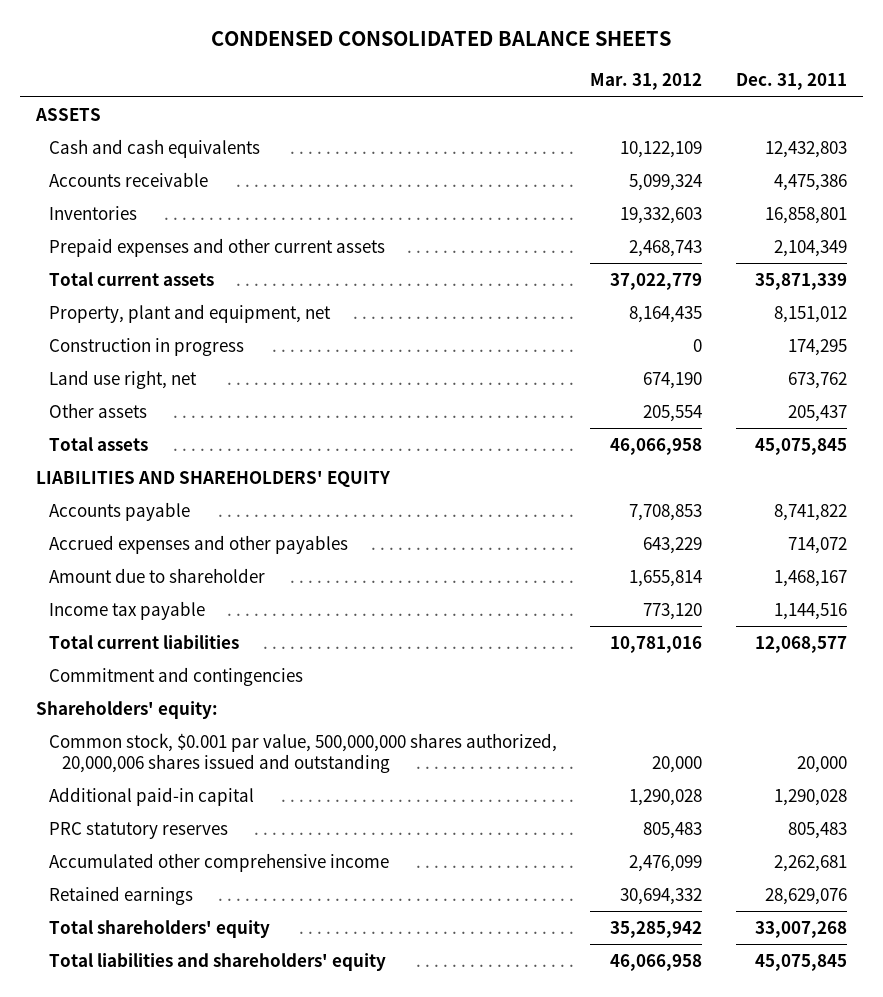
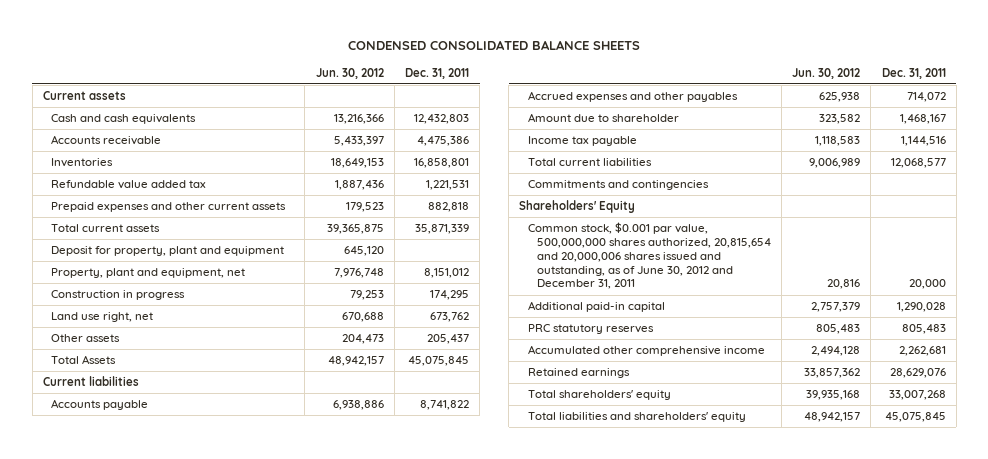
- | Mar. 31, 2012 | Dec. 31, 2011
+ | Jun. 30, 2012 | Dec. 31, 2011
- ASSETS
+ Current assets
- Prepaid expenses and other current assets | 2,468,743 | 2,104,349
+ Refundable value added tax | 1,887,436 | 1,221,531
+ Prepaid expenses and other current assets | 179,523 | 882,818
+ Deposit for property, plant and equipment | 645,120 |
- Total assets | 46,066,958 | 45,075,845
- LIABILITIES AND SHAREHOLDERS' EQUITY
+ Total Assets | 48,942,157 | 45,075,845
+ Current liabilities
- Commitment and contingencies
- Shareholders' equity:
- Common stock, $0.001 par value, 500,000,000 shares authorized, 20,000,006 shares issued and outstanding | 20,000 | 20,000
+ Commitments and contingencies
+ Shareholders' Equity
+ Common stock, $0.001 par value, 500,000,000 shares authorized, 20,815,654 and 20,000,006 shares issued and outstanding, as of June 30, 2012 and December 31, 2011 | 20,816 | 20,000

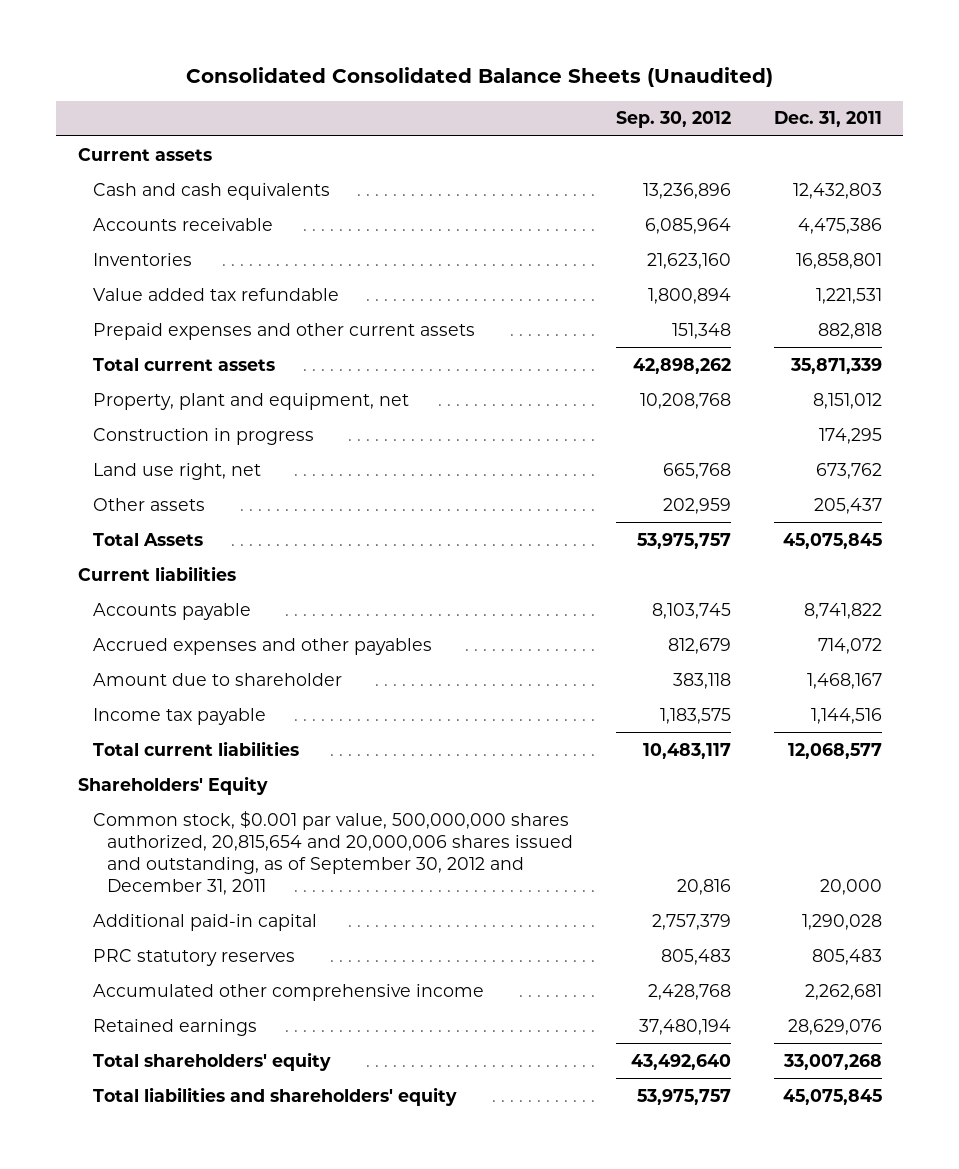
- CONDENSED CONSOLIDATED BALANCE SHEETS
+ Consolidated Consolidated Balance Sheets (Unaudited)
- | Jun. 30, 2012 | Dec. 31, 2011
+ | Sep. 30, 2012 | Dec. 31, 2011
- Refundable value added tax | 1,887,436 | 1,221,531
+ Value added tax refundable | 1,800,894 | 1,221,531
- Deposit for property, plant and equipment | 645,120 |
- Commitments and contingencies
- Common stock, $0.001 par value, 500,000,000 shares authorized, 20,815,654 and 20,000,006 shares issued and outstanding, as of June 30, 2012 and December 31, 2011 | 20,816 | 20,000
+ Common stock, $0.001 par value, 500,000,000 shares authorized, 20,815,654 and 20,000,006 shares issued and outstanding, as of September 30, 2012 and December 31, 2011 | 20,816 | 20,000

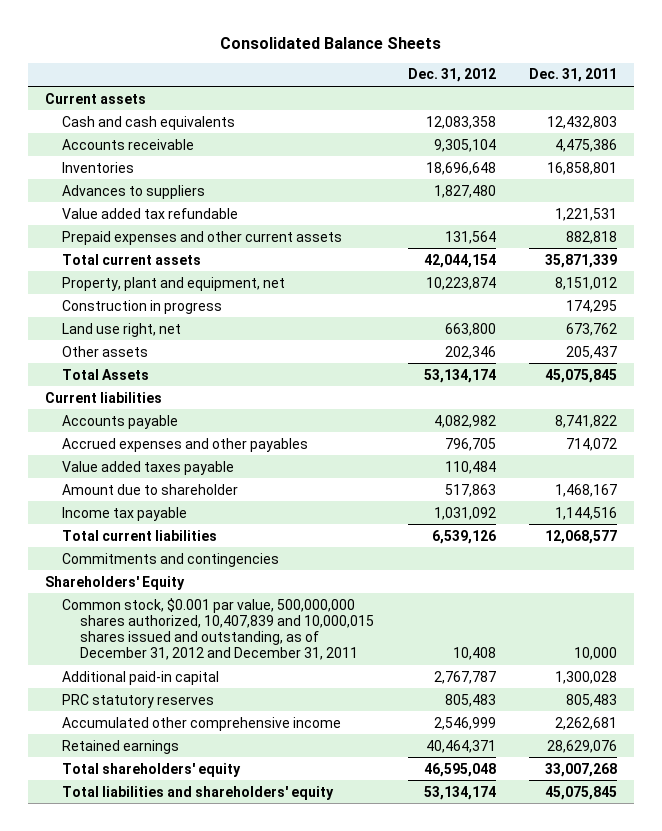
- Consolidated Consolidated Balance Sheets (Unaudited)
+ Consolidated Balance Sheets
- | Sep. 30, 2012 | Dec. 31, 2011
+ | Dec. 31, 2012 | Dec. 31, 2011
+ Advances to suppliers | 1,827,480 |
+ Value added taxes payable | 110,484 |
+ Commitments and contingencies
- Common stock, $0.001 par value, 500,000,000 shares authorized, 20,815,654 and 20,000,006 shares issued and outstanding, as of September 30, 2012 and December 31, 2011 | 20,816 | 20,000
- Additional paid-in capital | 2,757,379 | 1,290,028
+ Common stock, $0.001 par value, 500,000,000 shares authorized, 10,407,839 and 10,000,015 shares issued and outstanding, as of December 31, 2012 and December 31, 2011 | 10,408 | 10,000
+ Additional paid-in capital | 2,767,787 | 1,300,028

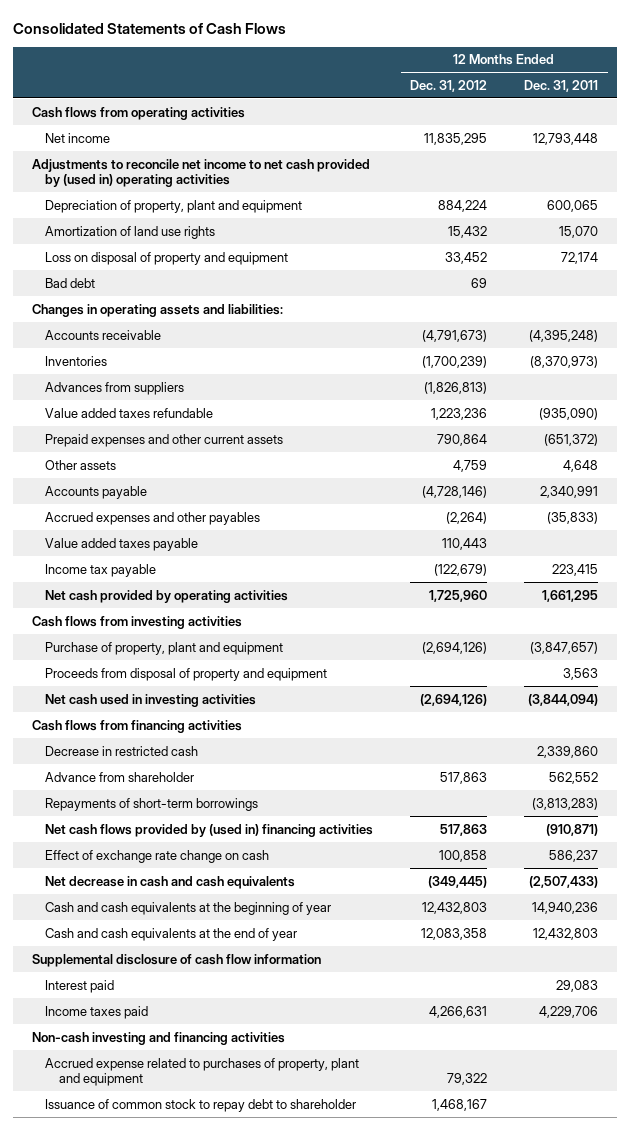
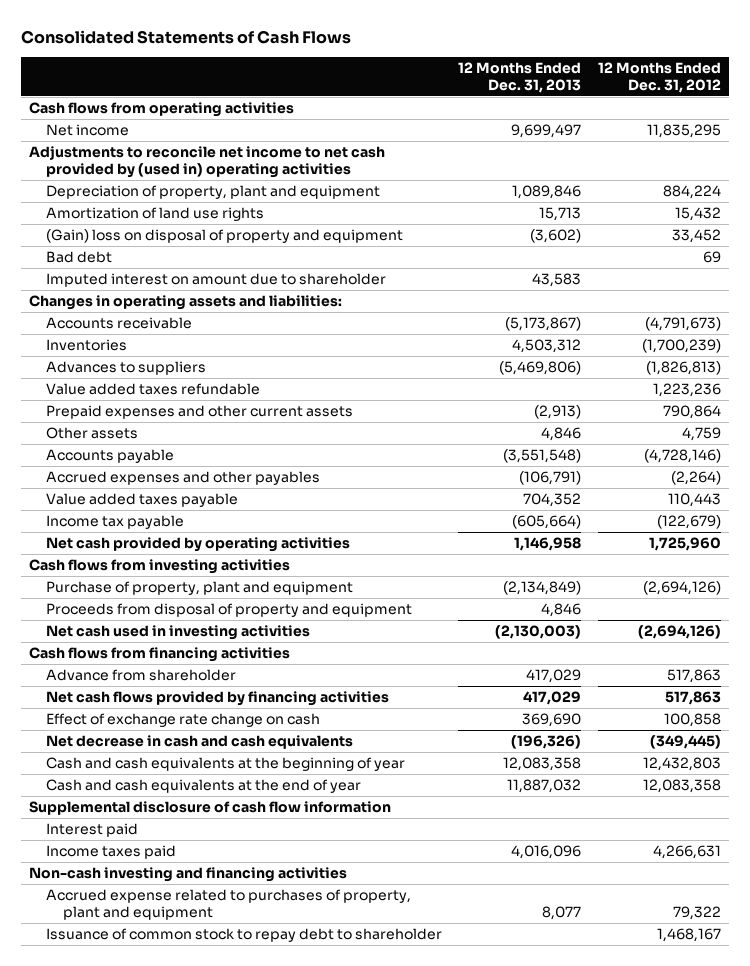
- | 12 Months Ended Dec. 31, 2012 | 12 Months Ended Dec. 31, 2011
+ | 12 Months Ended Dec. 31, 2013 | 12 Months Ended Dec. 31, 2012
- Loss on disposal of property and equipment | 33,452 | 72,174
+ (Gain) loss on disposal of property and equipment | (3,602) | 33,452
+ Imputed interest on amount due to shareholder | 43,583 |
- Advances from suppliers | (1,826,813) |
+ Advances to suppliers | (5,469,806) | (1,826,813)
- Decrease in restricted cash | | 2,339,860
- Repayments of short-term borrowings | | (3,813,283)
- Net cash flows provided by (used in) financing activities | 517,863 | (910,871)
+ Net cash flows provided by financing activities | 417,029 | 517,863

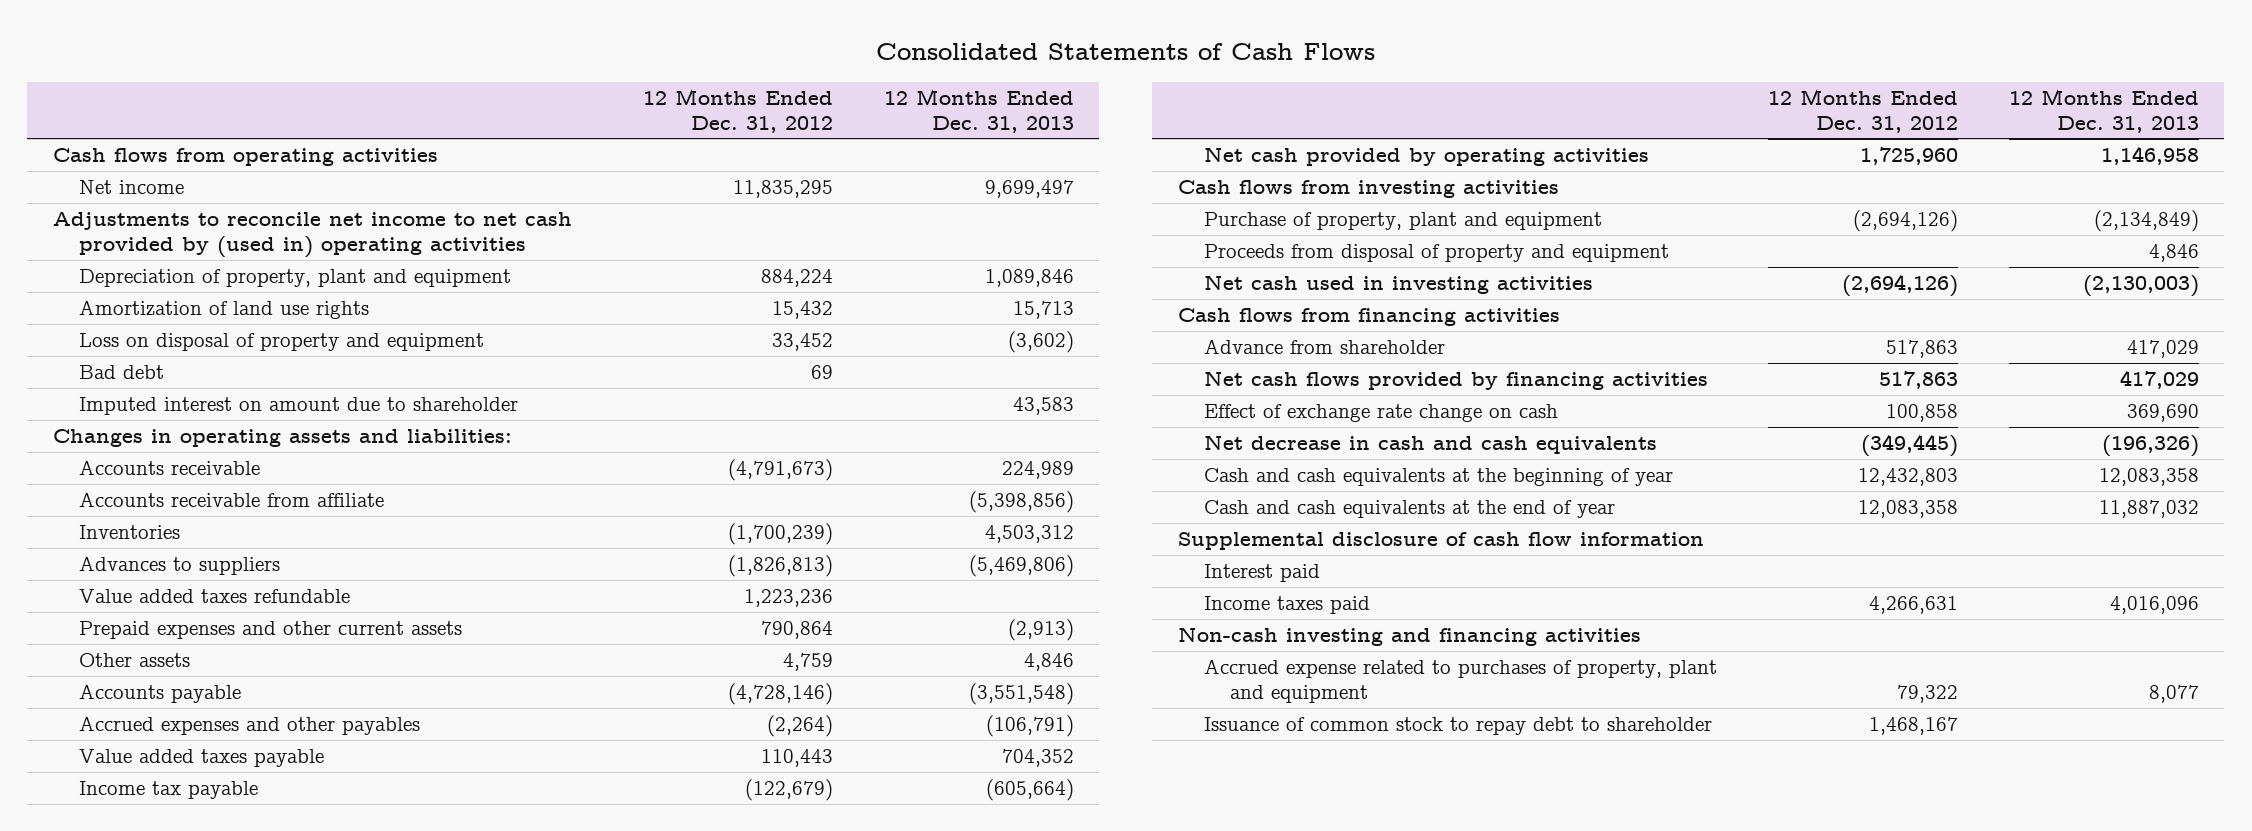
- | 12 Months Ended Dec. 31, 2013 | 12 Months Ended Dec. 31, 2012
+ | 12 Months Ended Dec. 31, 2012 | 12 Months Ended Dec. 31, 2013
- (Gain) loss on disposal of property and equipment | (3,602) | 33,452
+ Loss on disposal of property and equipment | 33,452 | (3,602)
- Accounts receivable | (5,173,867) | (4,791,673)
+ Accounts receivable | (4,791,673) | 224,989
+ Accounts receivable from affiliate | | (5,398,856)

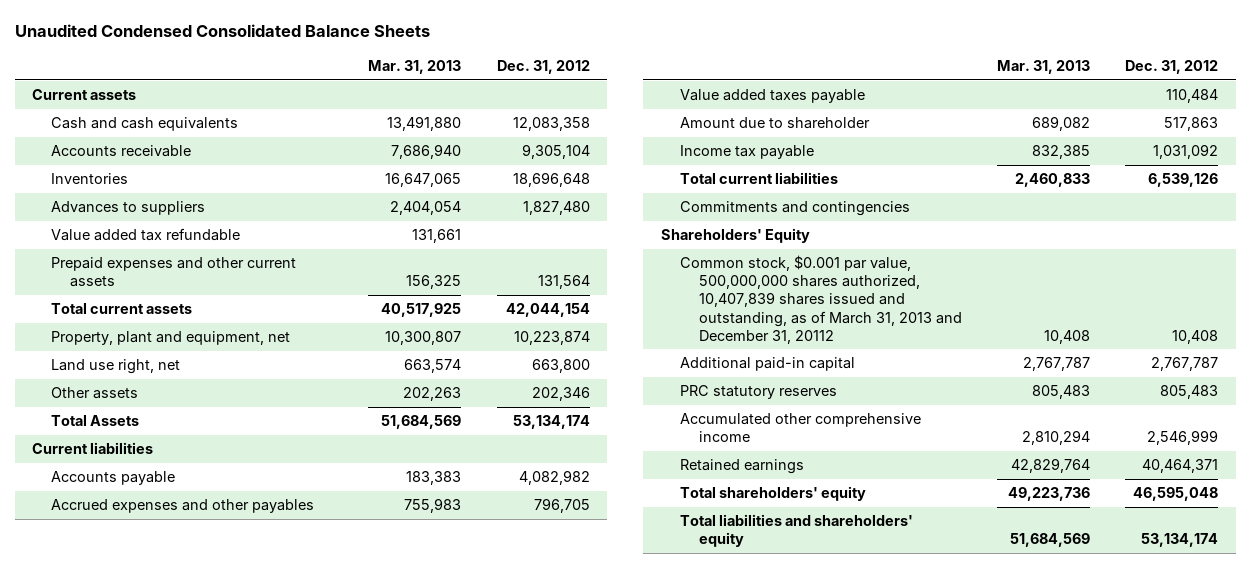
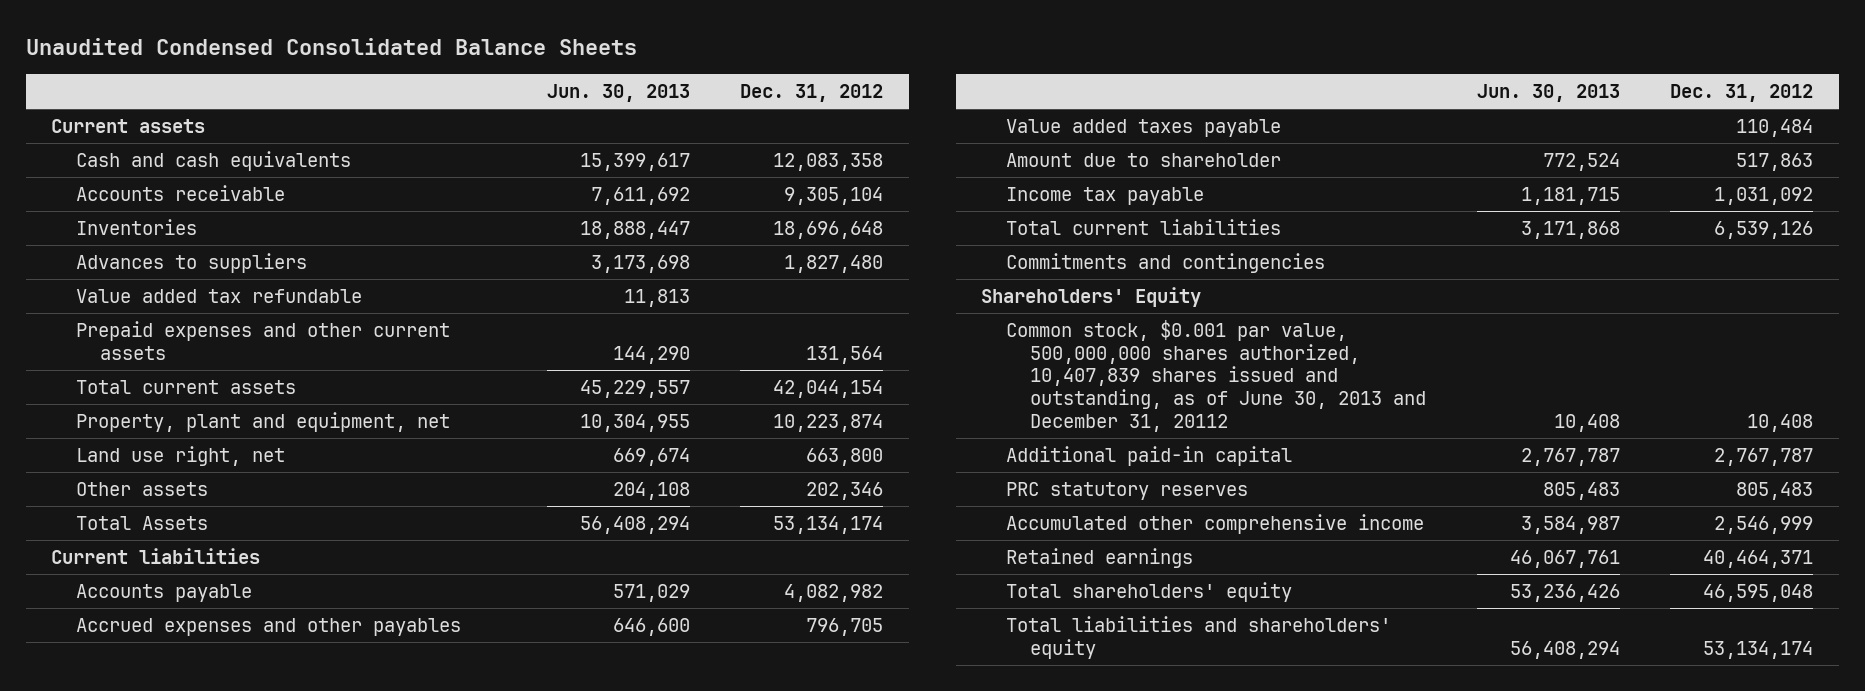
- | Mar. 31, 2013 | Dec. 31, 2012
+ | Jun. 30, 2013 | Dec. 31, 2012
- Common stock, $0.001 par value, 500,000,000 shares authorized, 10,407,839 shares issued and outstanding, as of March 31, 2013 and December 31, 20112 | 10,408 | 10,408
+ Common stock, $0.001 par value, 500,000,000 shares authorized, 10,407,839 shares issued and outstanding, as of June 30, 2013 and December 31, 20112 | 10,408 | 10,408

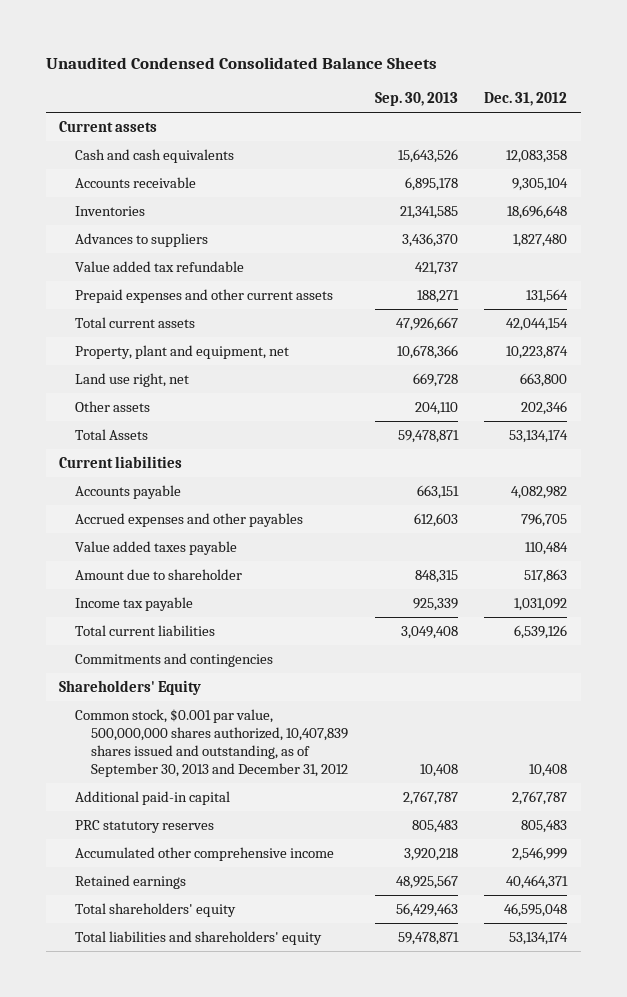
- | Jun. 30, 2013 | Dec. 31, 2012
+ | Sep. 30, 2013 | Dec. 31, 2012
- Common stock, $0.001 par value, 500,000,000 shares authorized, 10,407,839 shares issued and outstanding, as of June 30, 2013 and December 31, 20112 | 10,408 | 10,408
+ Common stock, $0.001 par value, 500,000,000 shares authorized, 10,407,839 shares issued and outstanding, as of September 30, 2013 and December 31, 2012 | 10,408 | 10,408

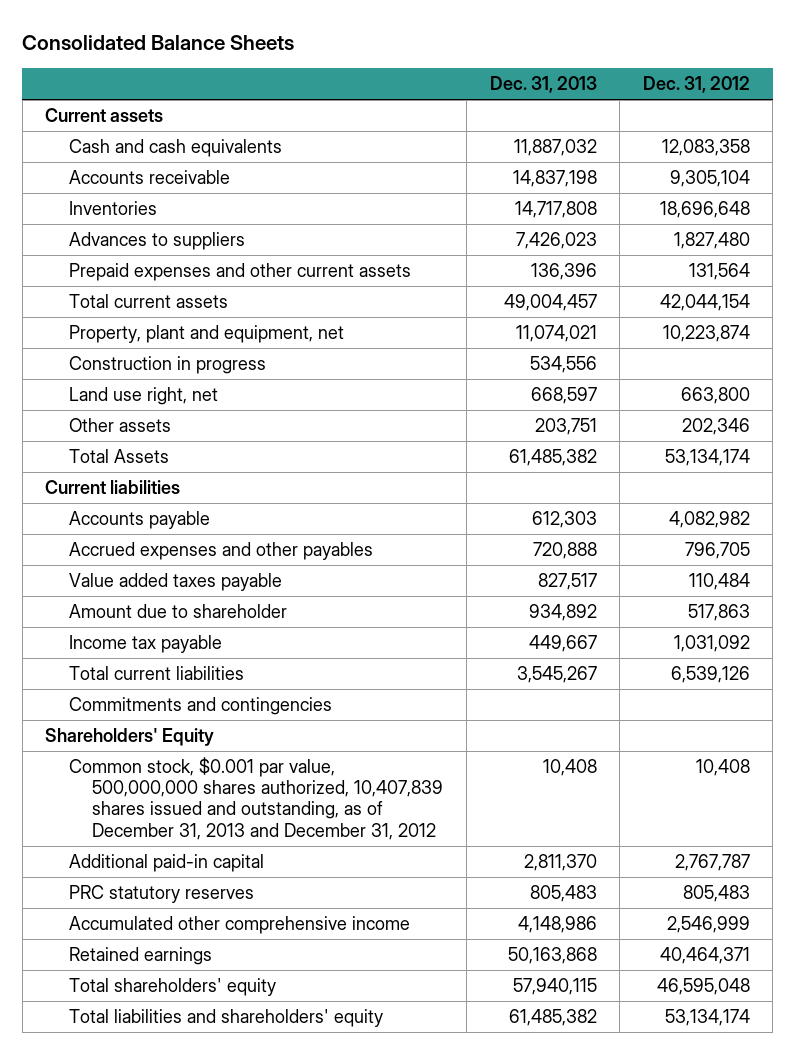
- Unaudited Condensed Consolidated Balance Sheets
+ Consolidated Balance Sheets
- | Sep. 30, 2013 | Dec. 31, 2012
+ | Dec. 31, 2013 | Dec. 31, 2012
- Value added tax refundable | 421,737 |
+ Construction in progress | 534,556 |
- Common stock, $0.001 par value, 500,000,000 shares authorized, 10,407,839 shares issued and outstanding, as of September 30, 2013 and December 31, 2012 | 10,408 | 10,408
+ Common stock, $0.001 par value, 500,000,000 shares authorized, 10,407,839 shares issued and outstanding, as of December 31, 2013 and December 31, 2012 | 10,408 | 10,408

